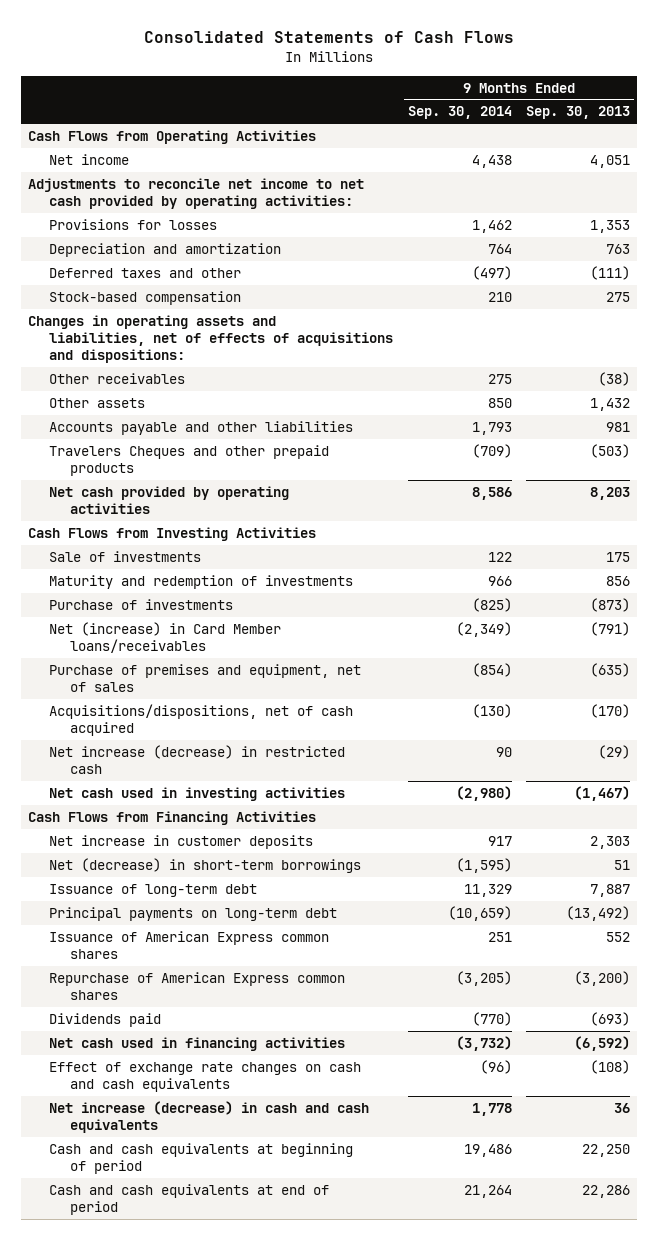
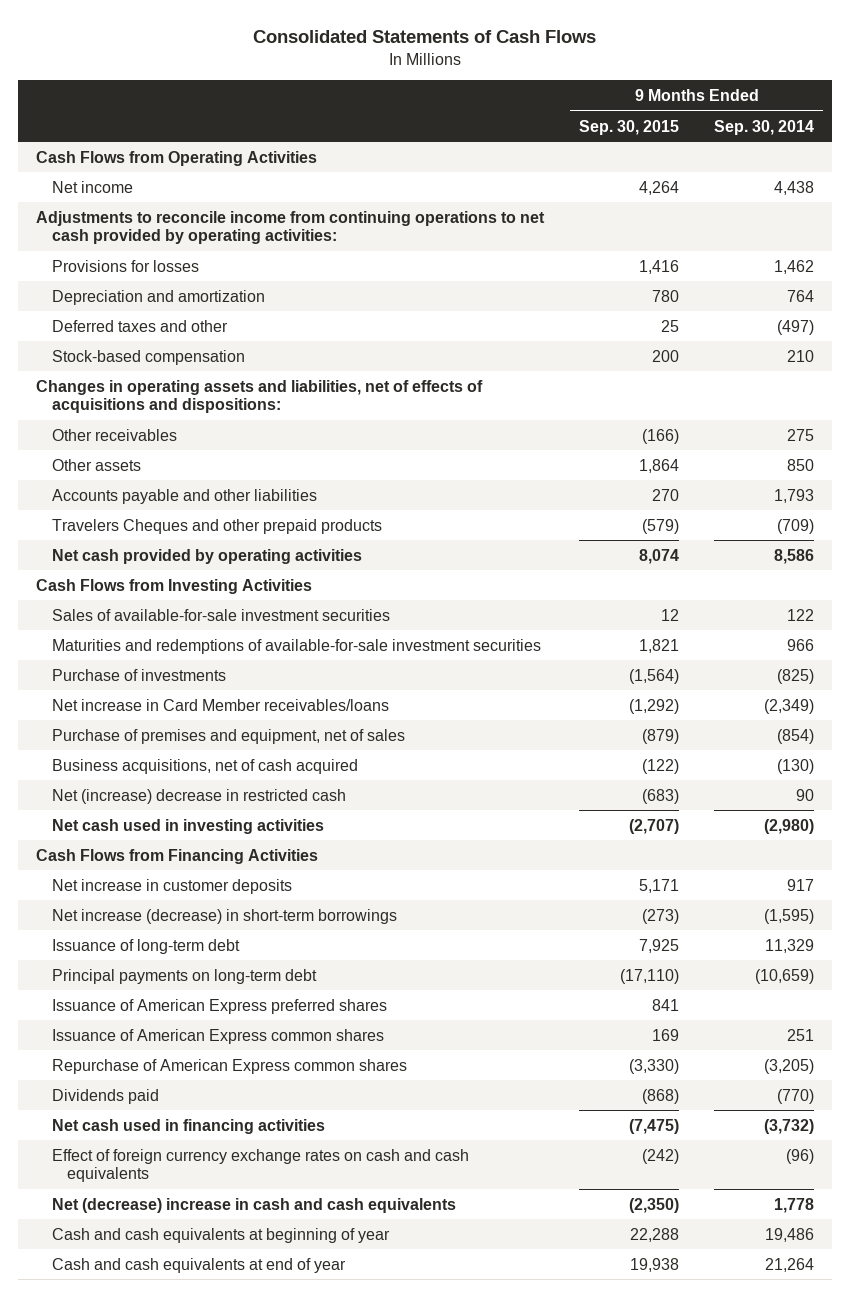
- | 9 Months Ended Sep. 30, 2014 | 9 Months Ended Sep. 30, 2013
+ | 9 Months Ended Sep. 30, 2015 | 9 Months Ended Sep. 30, 2014
- Adjustments to reconcile net income to net cash provided by operating activities:
+ Adjustments to reconcile income from continuing operations to net cash provided by operating activities:
- Sale of investments | 122 | 175
- Maturity and redemption of investments | 966 | 856
+ Sales of available-for-sale investment securities | 12 | 122
+ Maturities and redemptions of available-for-sale investment securities | 1,821 | 966
- Net (increase) in Card Member loans/receivables | (2,349) | (791)
+ Net increase in Card Member receivables/loans | (1,292) | (2,349)
- Acquisitions/dispositions, net of cash acquired | (130) | (170)
- Net increase (decrease) in restricted cash | 90 | (29)
+ Business acquisitions, net of cash acquired | (122) | (130)
+ Net (increase) decrease in restricted cash | (683) | 90
- Net (decrease) in short-term borrowings | (1,595) | 51
+ Net increase (decrease) in short-term borrowings | (273) | (1,595)
+ Issuance of American Express preferred shares | 841 |
- Effect of exchange rate changes on cash and cash equivalents | (96) | (108)
- Net increase (decrease) in cash and cash equivalents | 1,778 | 36
- Cash and cash equivalents at beginning of period | 19,486 | 22,250
- Cash and cash equivalents at end of period | 21,264 | 22,286
+ Effect of foreign currency exchange rates on cash and cash equivalents | (242) | (96)
+ Net (decrease) increase in cash and cash equivalents | (2,350) | 1,778
+ Cash and cash equivalents at beginning of year | 22,288 | 19,486
+ Cash and cash equivalents at end of year | 19,938 | 21,264

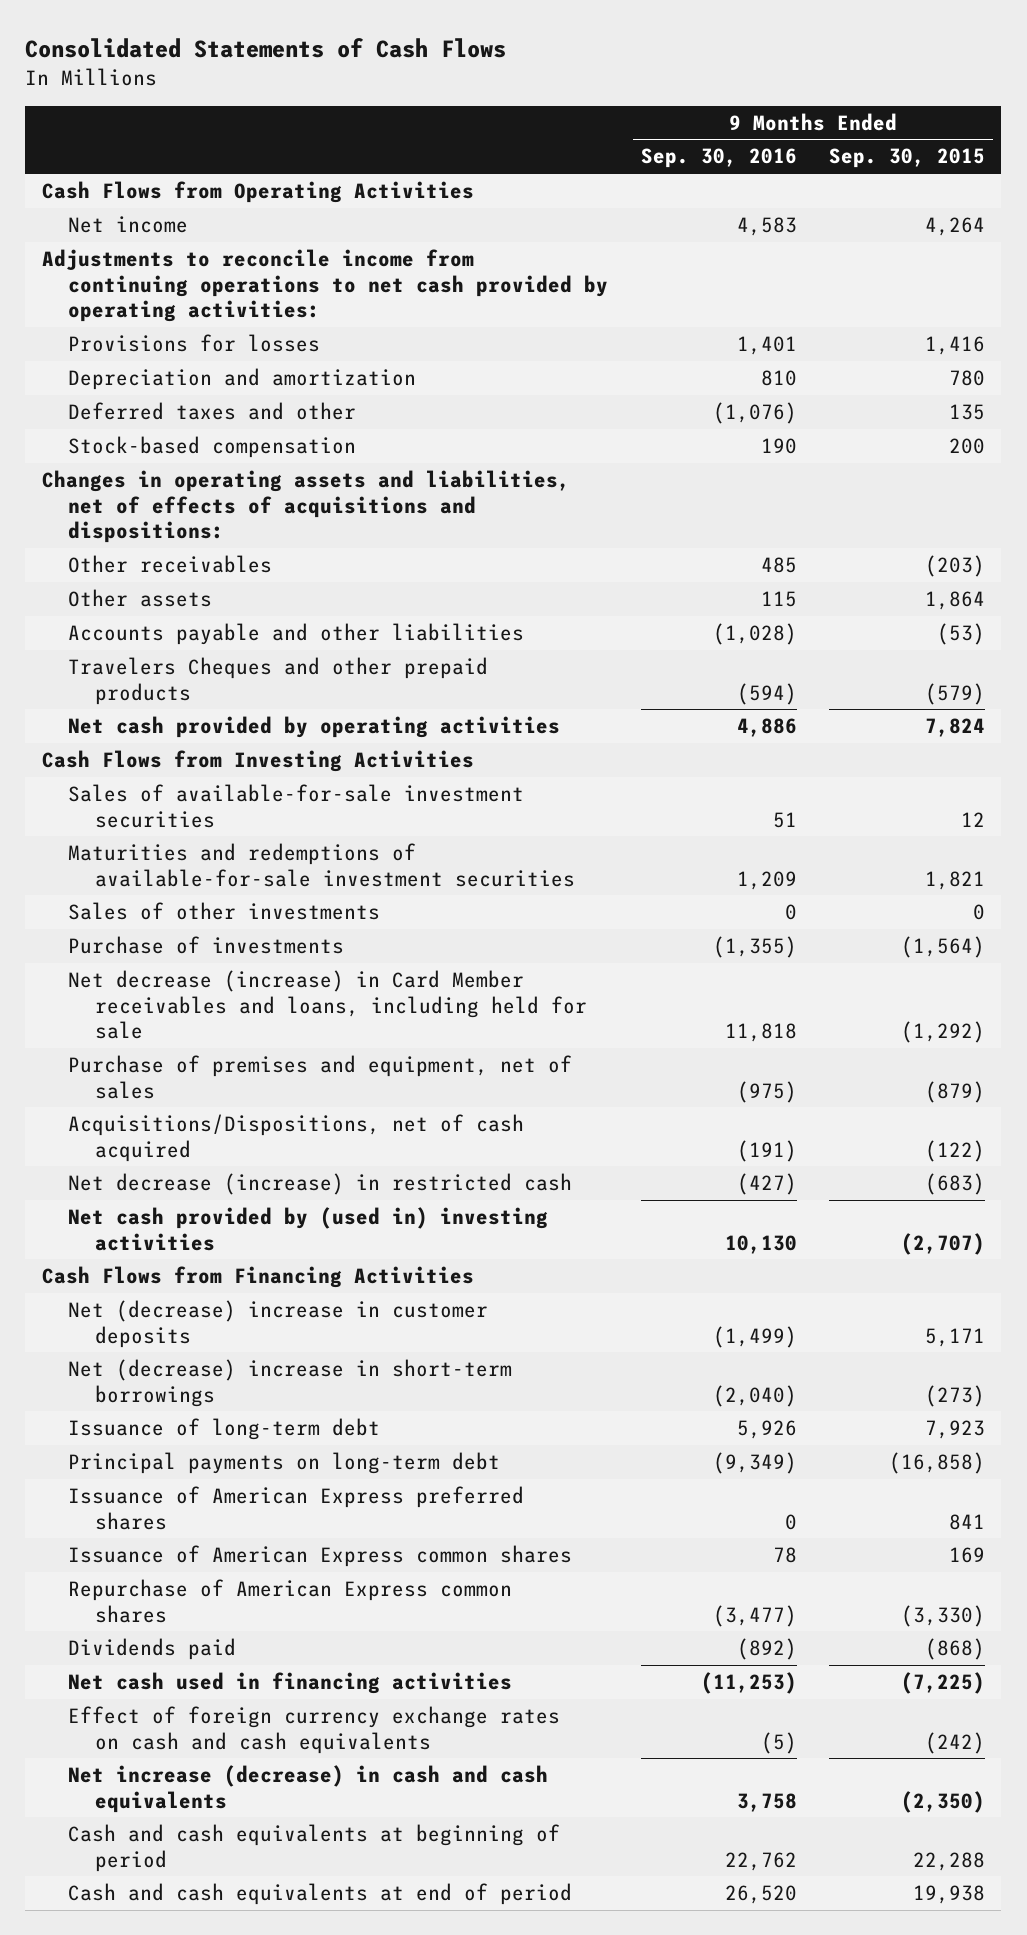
- | 9 Months Ended Sep. 30, 2015 | 9 Months Ended Sep. 30, 2014
+ | 9 Months Ended Sep. 30, 2016 | 9 Months Ended Sep. 30, 2015
- Deferred taxes and other | 25 | (497)
+ Deferred taxes and other | (1,076) | 135
- Other receivables | (166) | 275
+ Other receivables | 485 | (203)
- Accounts payable and other liabilities | 270 | 1,793
+ Accounts payable and other liabilities | (1,028) | (53)
- Net cash provided by operating activities | 8,074 | 8,586
+ Net cash provided by operating activities | 4,886 | 7,824
+ Sales of other investments | 0 | 0
- Net increase in Card Member receivables/loans | (1,292) | (2,349)
+ Net decrease (increase) in Card Member receivables and loans, including held for sale | 11,818 | (1,292)
- Business acquisitions, net of cash acquired | (122) | (130)
- Net (increase) decrease in restricted cash | (683) | 90
- Net cash used in investing activities | (2,707) | (2,980)
+ Acquisitions/Dispositions, net of cash acquired | (191) | (122)
+ Net decrease (increase) in restricted cash | (427) | (683)
+ Net cash provided by (used in) investing activities | 10,130 | (2,707)
- Net increase in customer deposits | 5,171 | 917
- Net increase (decrease) in short-term borrowings | (273) | (1,595)
- Issuance of long-term debt | 7,925 | 11,329
- Principal payments on long-term debt | (17,110) | (10,659)
+ Net (decrease) increase in customer deposits | (1,499) | 5,171
+ Net (decrease) increase in short-term borrowings | (2,040) | (273)
+ Issuance of long-term debt | 5,926 | 7,923
+ Principal payments on long-term debt | (9,349) | (16,858)
- Net cash used in financing activities | (7,475) | (3,732)
+ Net cash used in financing activities | (11,253) | (7,225)
- Net (decrease) increase in cash and cash equivalents | (2,350) | 1,778
- Cash and cash equivalents at beginning of year | 22,288 | 19,486
- Cash and cash equivalents at end of year | 19,938 | 21,264
+ Net increase (decrease) in cash and cash equivalents | 3,758 | (2,350)
+ Cash and cash equivalents at beginning of period | 22,762 | 22,288
+ Cash and cash equivalents at end of period | 26,520 | 19,938

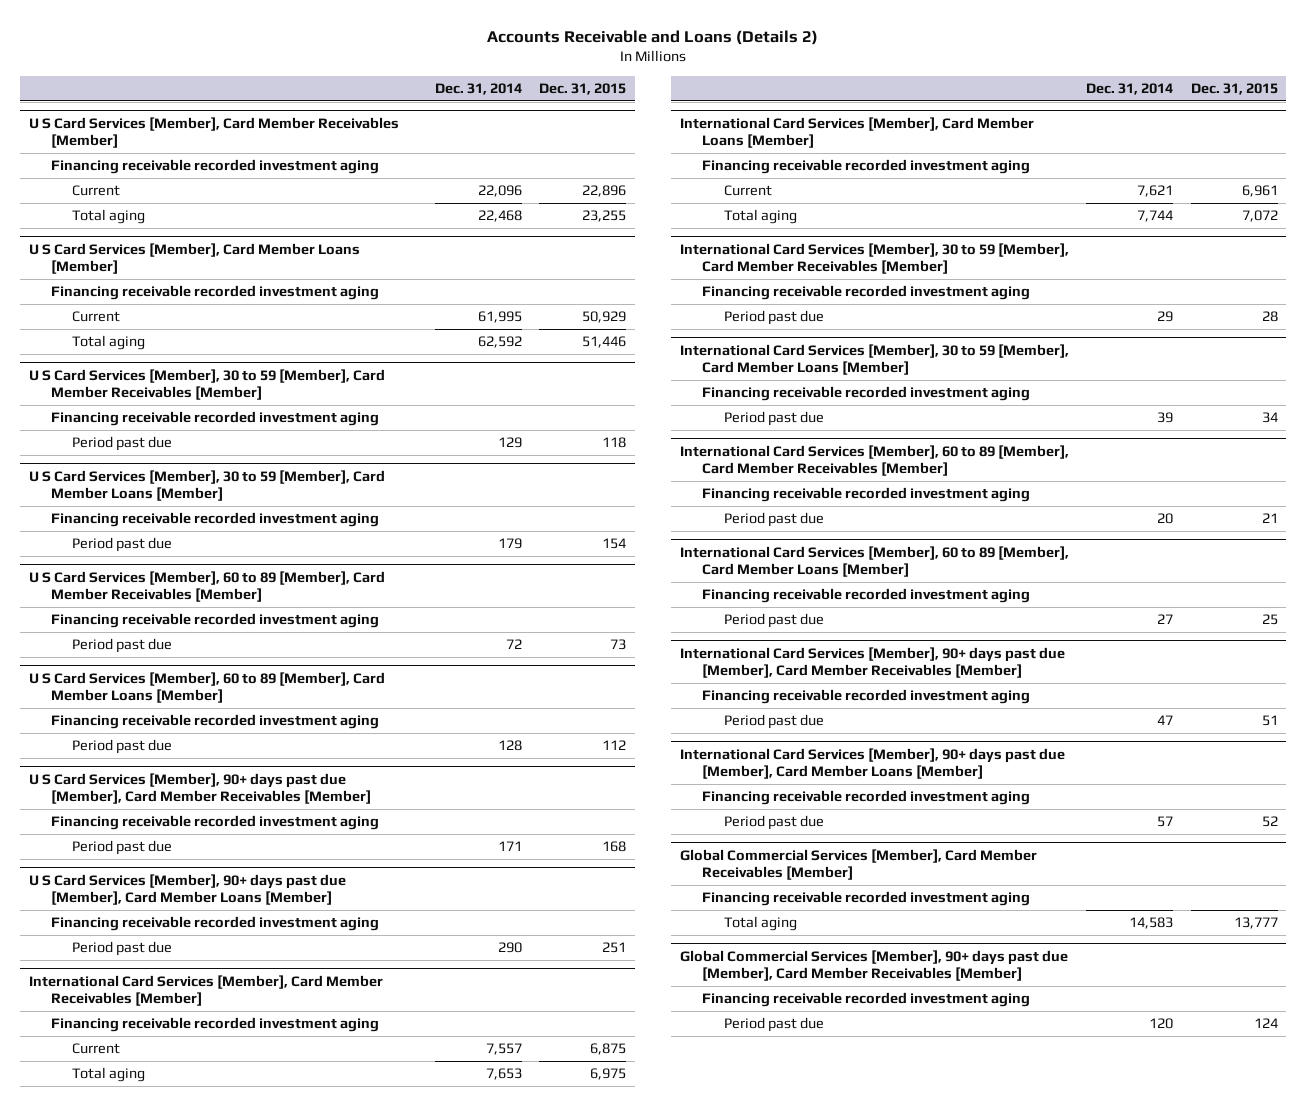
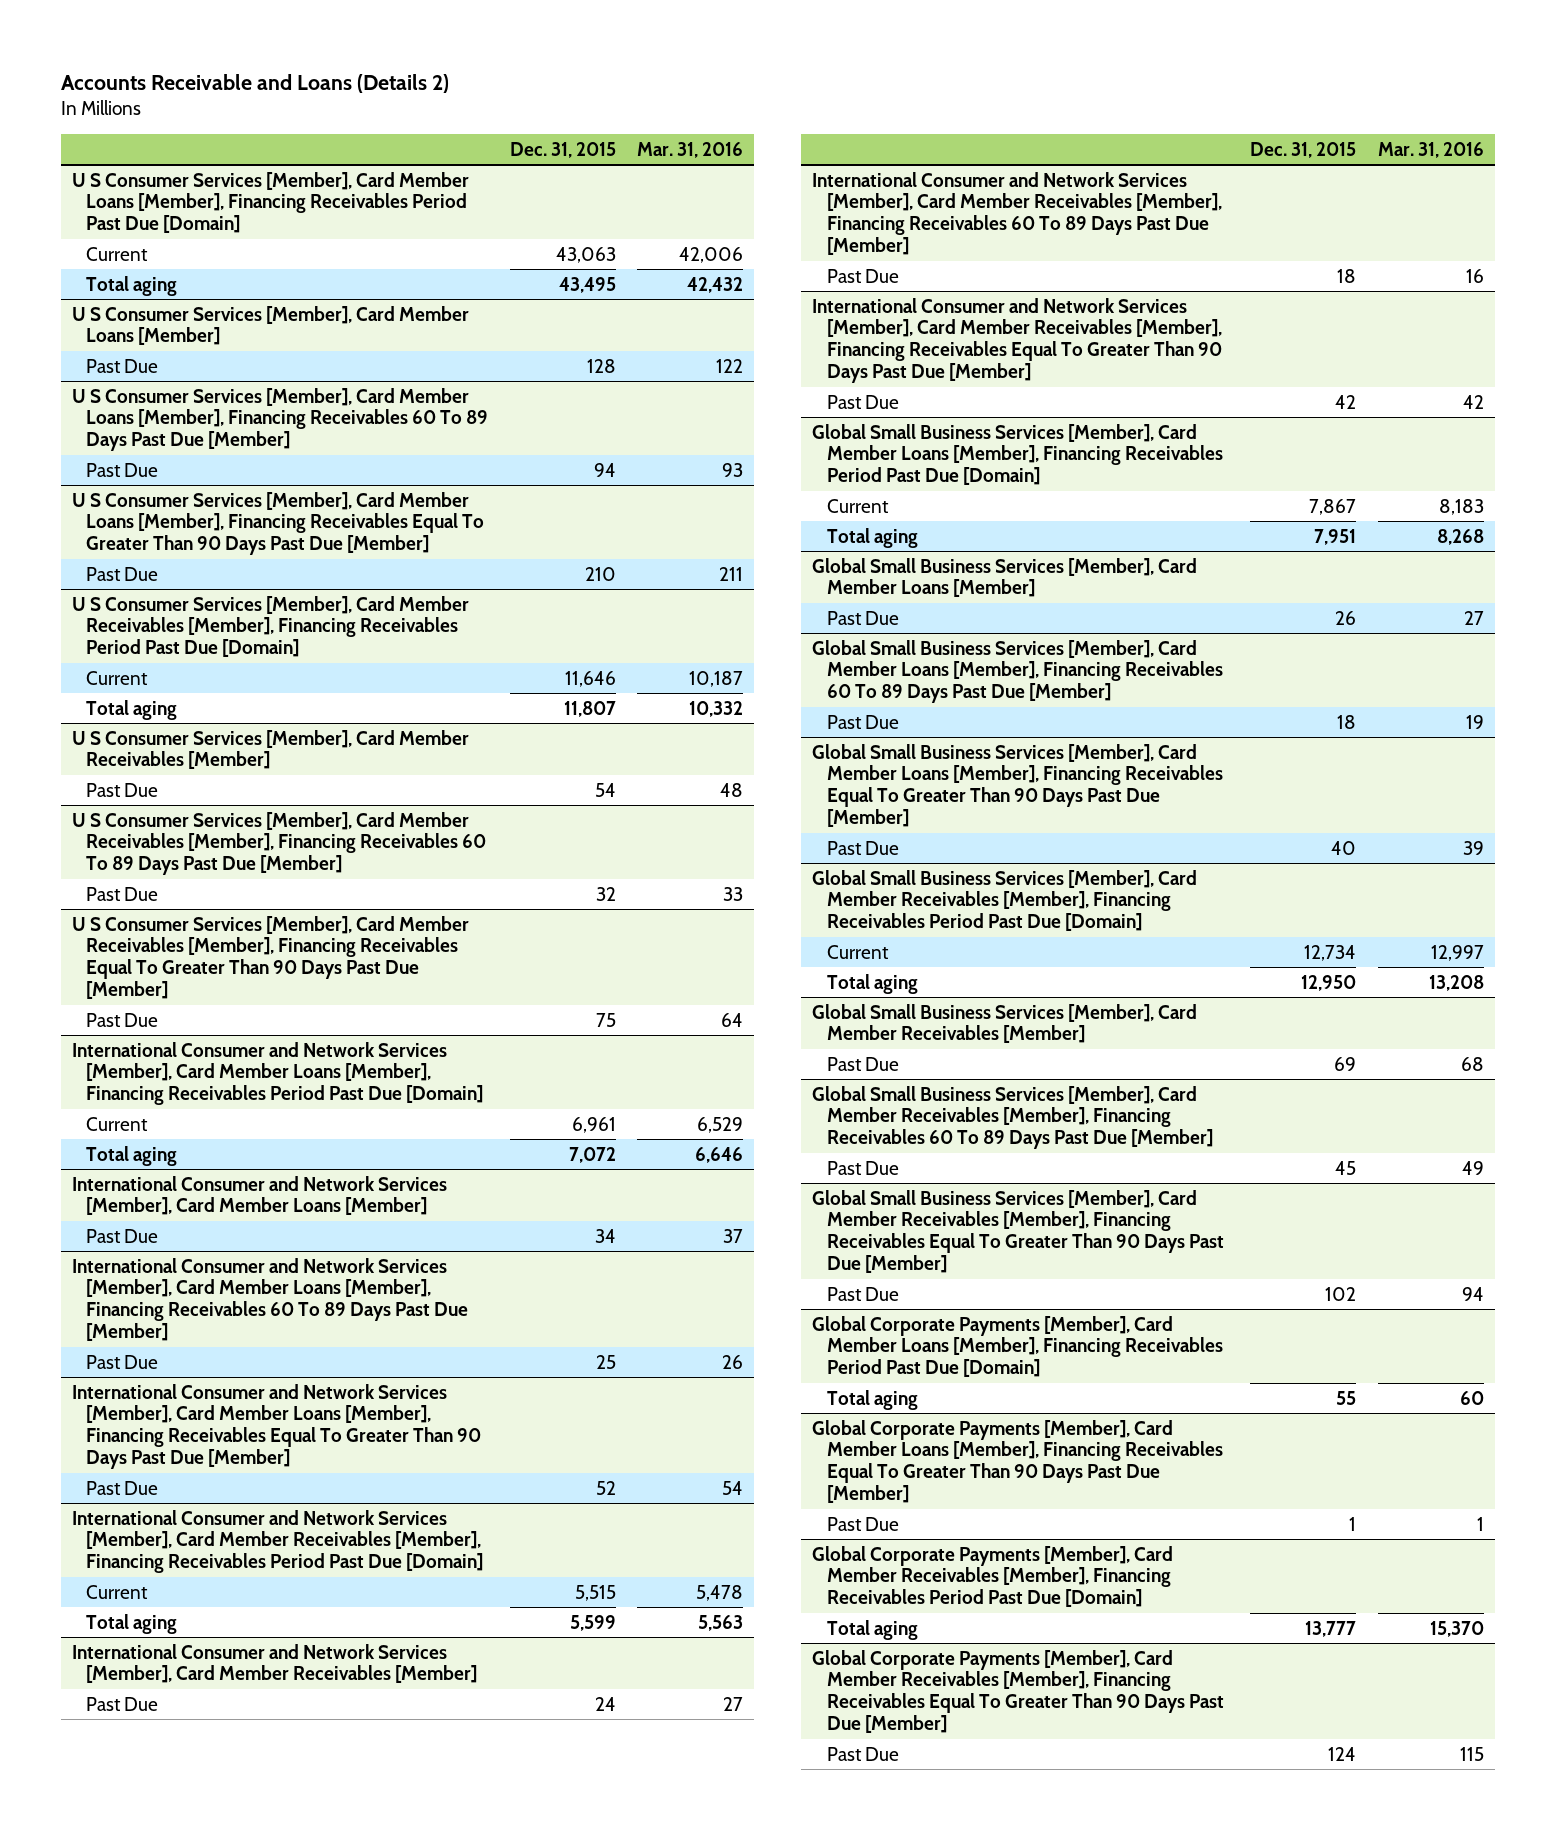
- | Dec. 31, 2014 | Dec. 31, 2015
+ | Dec. 31, 2015 | Mar. 31, 2016
- U S Card Services [Member], Card Member Receivables [Member]
- Financing receivable recorded investment aging
- Current | 22,096 | 22,896
- Total aging | 22,468 | 23,255
- U S Card Services [Member], Card Member Loans [Member]
- Financing receivable recorded investment aging
- Current | 61,995 | 50,929
- Total aging | 62,592 | 51,446
- U S Card Services [Member], 30 to 59 [Member], Card Member Receivables [Member]
- Financing receivable recorded investment aging
- Period past due | 129 | 118
- U S Card Services [Member], 30 to 59 [Member], Card Member Loans [Member]
- Financing receivable recorded investment aging
- Period past due | 179 | 154
- U S Card Services [Member], 60 to 89 [Member], Card Member Receivables [Member]
- Financing receivable recorded investment aging
- Period past due | 72 | 73
- U S Card Services [Member], 60 to 89 [Member], Card Member Loans [Member]
- Financing receivable recorded investment aging
- Period past due | 128 | 112
- U S Card Services [Member], 90+ days past due [Member], Card Member Receivables [Member]
- Financing receivable recorded investment aging
- Period past due | 171 | 168
- U S Card Services [Member], 90+ days past due [Member], Card Member Loans [Member]
- Financing receivable recorded investment aging
- Period past due | 290 | 251
- International Card Services [Member], Card Member Receivables [Member]
- Financing receivable recorded investment aging
- Current | 7,557 | 6,875
- Total aging | 7,653 | 6,975
- International Card Services [Member], Card Member Loans [Member]
- Financing receivable recorded investment aging
+ U S Consumer Services [Member], Card Member Loans [Member], Financing Receivables Period Past Due [Domain]
+ Current | 43,063 | 42,006
+ Total aging | 43,495 | 42,432
+ U S Consumer Services [Member], Card Member Loans [Member]
+ Past Due | 128 | 122
+ U S Consumer Services [Member], Card Member Loans [Member], Financing Receivables 60 To 89 Days Past Due [Member]
+ Past Due | 94 | 93
+ U S Consumer Services [Member], Card Member Loans [Member], Financing Receivables Equal To Greater Than 90 Days Past Due [Member]
+ Past Due | 210 | 211
+ U S Consumer Services [Member], Card Member Receivables [Member], Financing Receivables Period Past Due [Domain]
+ Current | 11,646 | 10,187
+ Total aging | 11,807 | 10,332
+ U S Consumer Services [Member], Card Member Receivables [Member]
+ Past Due | 54 | 48
+ U S Consumer Services [Member], Card Member Receivables [Member], Financing Receivables 60 To 89 Days Past Due [Member]
+ Past Due | 32 | 33
+ U S Consumer Services [Member], Card Member Receivables [Member], Financing Receivables Equal To Greater Than 90 Days Past Due [Member]
+ Past Due | 75 | 64
+ International Consumer and Network Services [Member], Card Member Loans [Member], Financing Receivables Period Past Due [Domain]
- International Card Services [Member], 30 to 59 [Member], Card Member Receivables [Member]
- Financing receivable recorded investment aging
- Period past due | 29 | 28
- International Card Services [Member], 30 to 59 [Member], Card Member Loans [Member]
- Financing receivable recorded investment aging
- Period past due | 39 | 34
- International Card Services [Member], 60 to 89 [Member], Card Member Receivables [Member]
- Financing receivable recorded investment aging
- Period past due | 20 | 21
- International Card Services [Member], 60 to 89 [Member], Card Member Loans [Member]
- Financing receivable recorded investment aging
- Period past due | 27 | 25
- International Card Services [Member], 90+ days past due [Member], Card Member Receivables [Member]
- Financing receivable recorded investment aging
- Period past due | 47 | 51
- International Card Services [Member], 90+ days past due [Member], Card Member Loans [Member]
- Financing receivable recorded investment aging
- Period past due | 57 | 52
- Global Commercial Services [Member], Card Member Receivables [Member]
- Financing receivable recorded investment aging
+ International Consumer and Network Services [Member], Card Member Loans [Member]
+ Past Due | 34 | 37
+ International Consumer and Network Services [Member], Card Member Loans [Member], Financing Receivables 60 To 89 Days Past Due [Member]
+ Past Due | 25 | 26
+ International Consumer and Network Services [Member], Card Member Loans [Member], Financing Receivables Equal To Greater Than 90 Days Past Due [Member]
+ Past Due | 52 | 54
+ International Consumer and Network Services [Member], Card Member Receivables [Member], Financing Receivables Period Past Due [Domain]
+ Current | 5,515 | 5,478
+ Total aging | 5,599 | 5,563
+ International Consumer and Network Services [Member], Card Member Receivables [Member]
+ Past Due | 24 | 27
+ International Consumer and Network Services [Member], Card Member Receivables [Member], Financing Receivables 60 To 89 Days Past Due [Member]
+ Past Due | 18 | 16
+ International Consumer and Network Services [Member], Card Member Receivables [Member], Financing Receivables Equal To Greater Than 90 Days Past Due [Member]
+ Past Due | 42 | 42
+ Global Small Business Services [Member], Card Member Loans [Member], Financing Receivables Period Past Due [Domain]
+ Current | 7,867 | 8,183
+ Total aging | 7,951 | 8,268
+ Global Small Business Services [Member], Card Member Loans [Member]
+ Past Due | 26 | 27
+ Global Small Business Services [Member], Card Member Loans [Member], Financing Receivables 60 To 89 Days Past Due [Member]
+ Past Due | 18 | 19
+ Global Small Business Services [Member], Card Member Loans [Member], Financing Receivables Equal To Greater Than 90 Days Past Due [Member]
+ Past Due | 40 | 39
+ Global Small Business Services [Member], Card Member Receivables [Member], Financing Receivables Period Past Due [Domain]
+ Current | 12,734 | 12,997
+ Total aging | 12,950 | 13,208
+ Global Small Business Services [Member], Card Member Receivables [Member]
+ Past Due | 69 | 68
+ Global Small Business Services [Member], Card Member Receivables [Member], Financing Receivables 60 To 89 Days Past Due [Member]
+ Past Due | 45 | 49
+ Global Small Business Services [Member], Card Member Receivables [Member], Financing Receivables Equal To Greater Than 90 Days Past Due [Member]
+ Past Due | 102 | 94
+ Global Corporate Payments [Member], Card Member Loans [Member], Financing Receivables Period Past Due [Domain]
+ Total aging | 55 | 60
+ Global Corporate Payments [Member], Card Member Loans [Member], Financing Receivables Equal To Greater Than 90 Days Past Due [Member]
+ Past Due | 1 | 1
+ Global Corporate Payments [Member], Card Member Receivables [Member], Financing Receivables Period Past Due [Domain]
- Global Commercial Services [Member], 90+ days past due [Member], Card Member Receivables [Member]
- Financing receivable recorded investment aging
- Period past due | 120 | 124
+ Global Corporate Payments [Member], Card Member Receivables [Member], Financing Receivables Equal To Greater Than 90 Days Past Due [Member]
+ Past Due | 124 | 115

